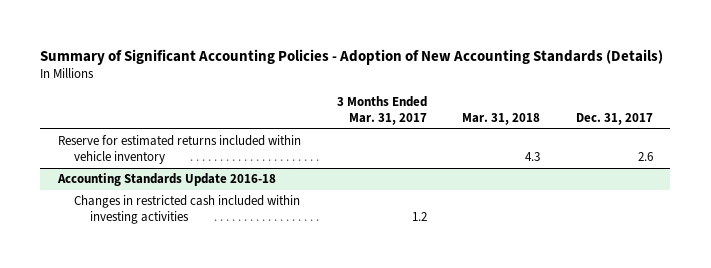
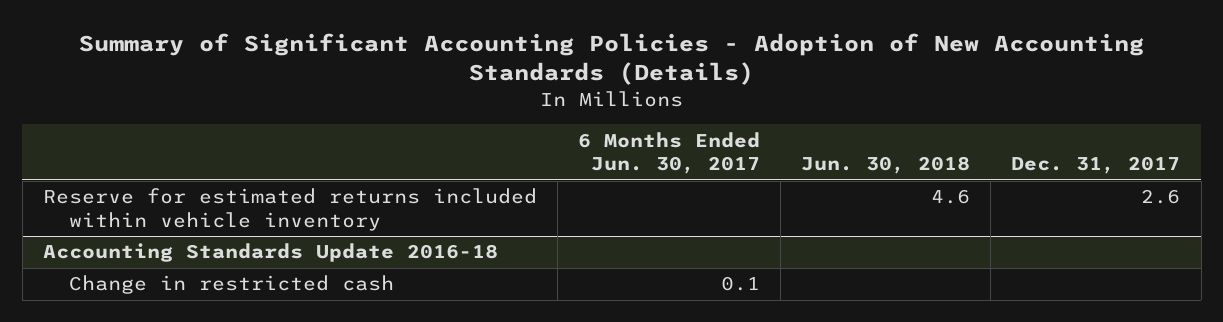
- | 3 Months Ended Mar. 31, 2017 | Mar. 31, 2018 | Dec. 31, 2017
+ | 6 Months Ended Jun. 30, 2017 | Jun. 30, 2018 | Dec. 31, 2017
@ Accounting Standards Update 2016-18
- Changes in restricted cash included within investing activities | 1.2 | |
+ Change in restricted cash | 0.1 | |

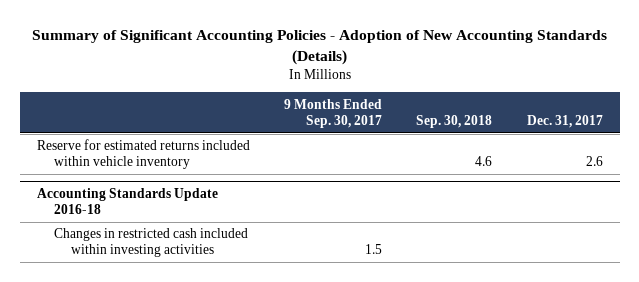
- | 6 Months Ended Jun. 30, 2017 | Jun. 30, 2018 | Dec. 31, 2017
+ | 9 Months Ended Sep. 30, 2017 | Sep. 30, 2018 | Dec. 31, 2017
@ Accounting Standards Update 2016-18
- Change in restricted cash | 0.1 | |
+ Changes in restricted cash included within investing activities | 1.5 | |

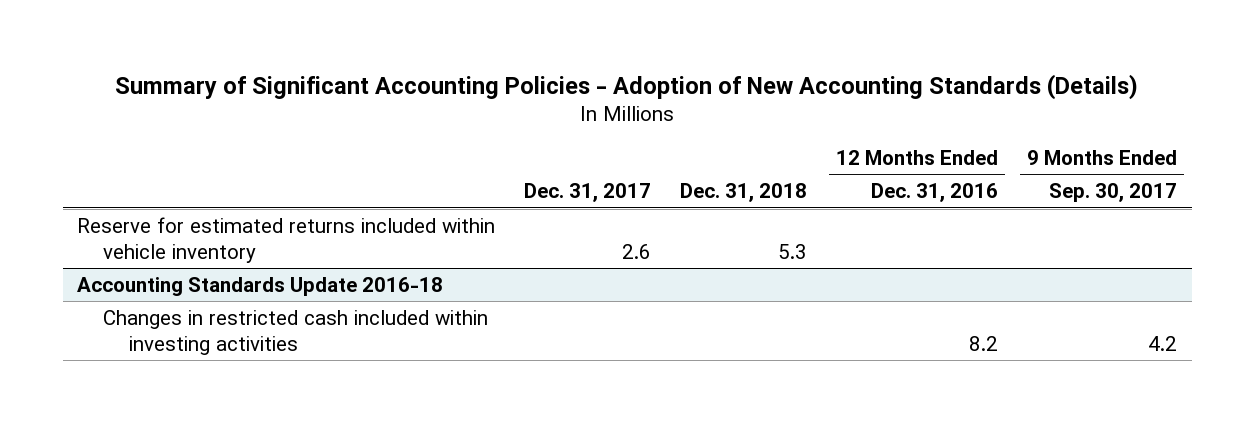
- | 9 Months Ended Sep. 30, 2017 | Sep. 30, 2018 | Dec. 31, 2017
+ | Dec. 31, 2017 | Dec. 31, 2018 | 12 Months Ended Dec. 31, 2016 | 9 Months Ended Sep. 30, 2017
@ Accounting Standards Update 2016-18
- Changes in restricted cash included within investing activities | 1.5 | |
+ Changes in restricted cash included within investing activities | | | 8.2 | 4.2

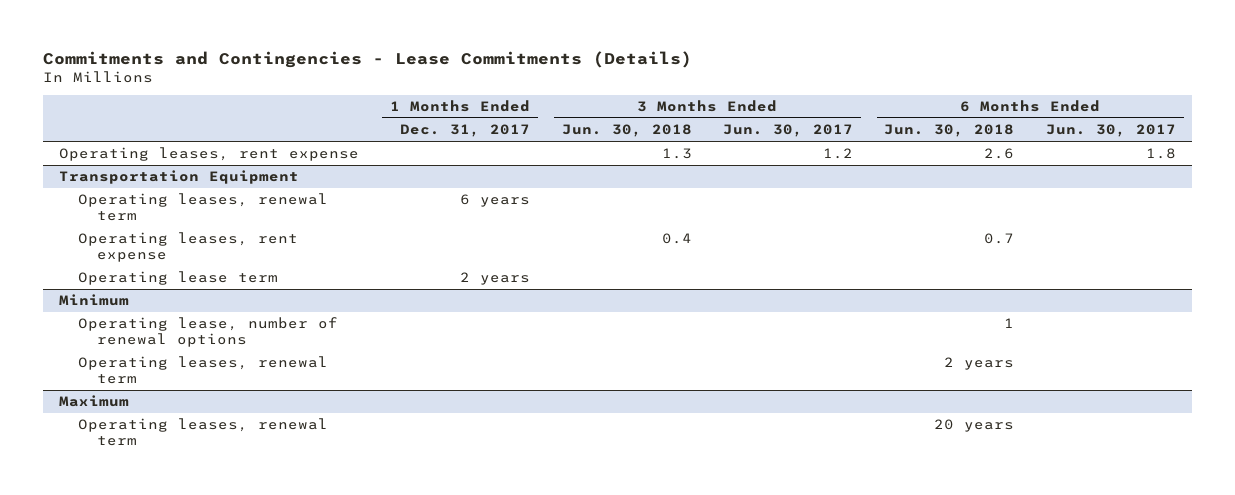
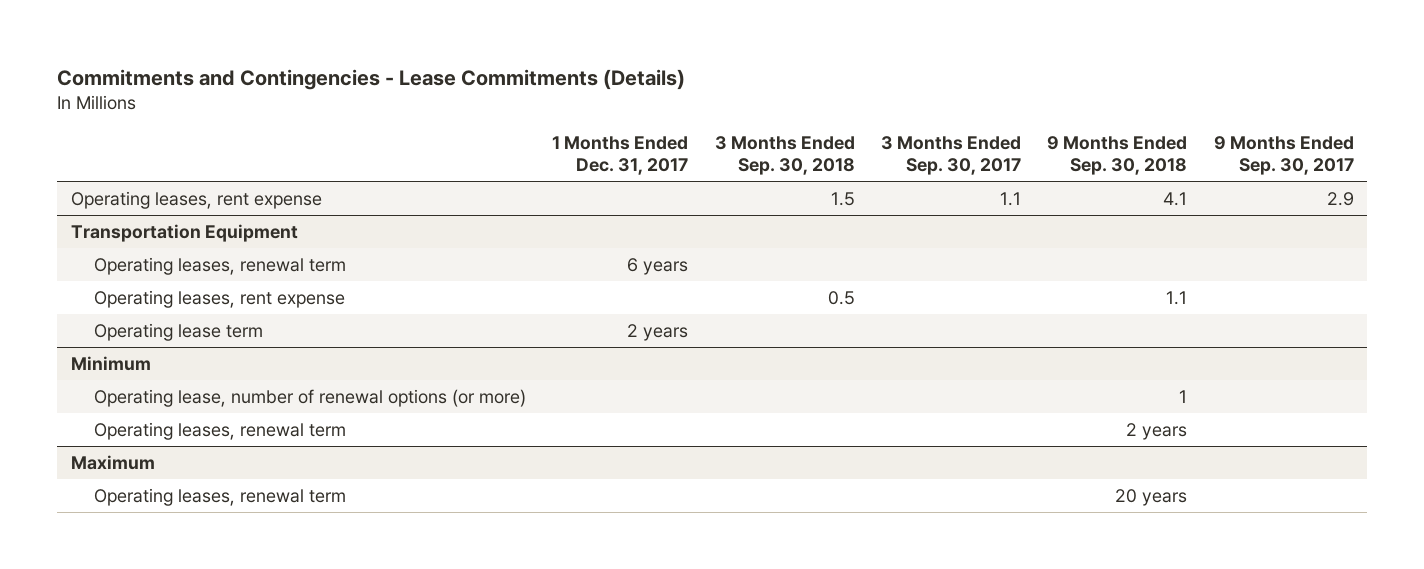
- | 1 Months Ended Dec. 31, 2017 | 3 Months Ended Jun. 30, 2018 | 3 Months Ended Jun. 30, 2017 | 6 Months Ended Jun. 30, 2018 | 6 Months Ended Jun. 30, 2017
+ | 1 Months Ended Dec. 31, 2017 | 3 Months Ended Sep. 30, 2018 | 3 Months Ended Sep. 30, 2017 | 9 Months Ended Sep. 30, 2018 | 9 Months Ended Sep. 30, 2017
@ Minimum
- Operating lease, number of renewal options | | | | 1 |
+ Operating lease, number of renewal options (or more) | | | | 1 |

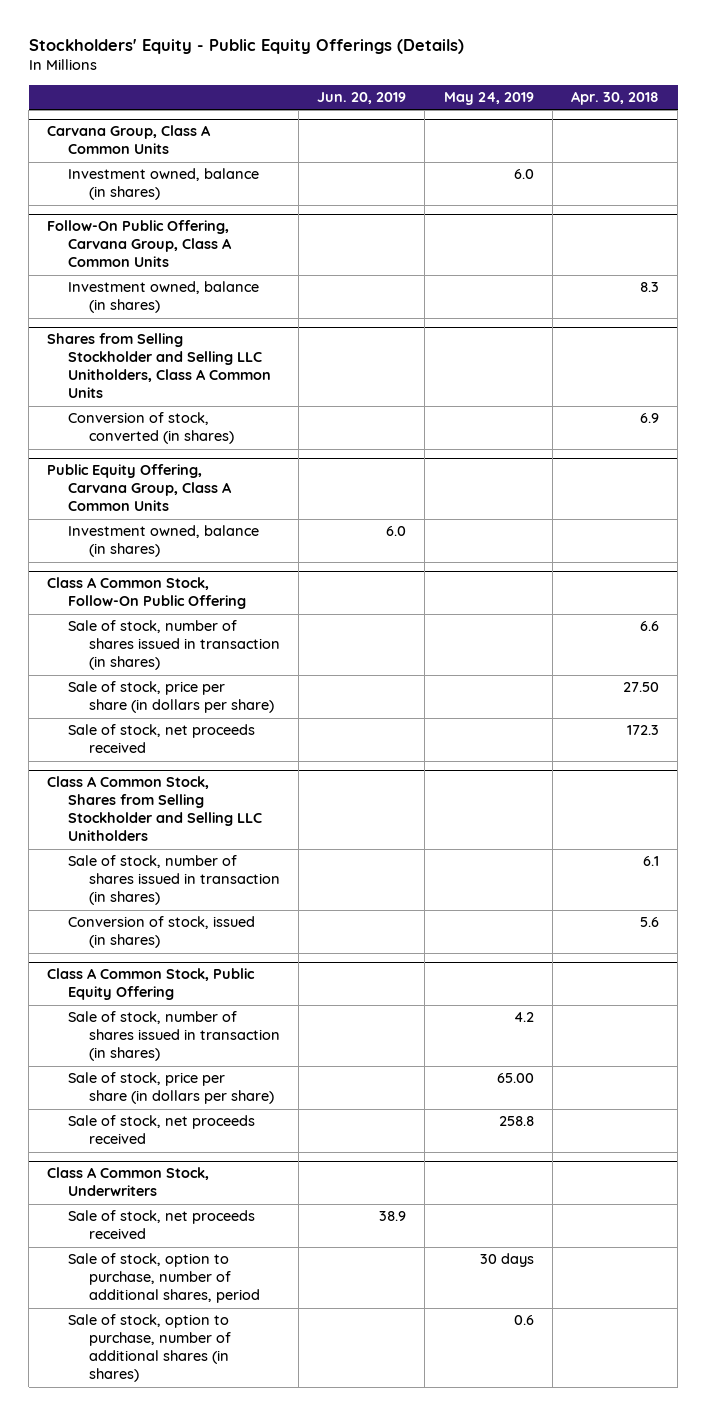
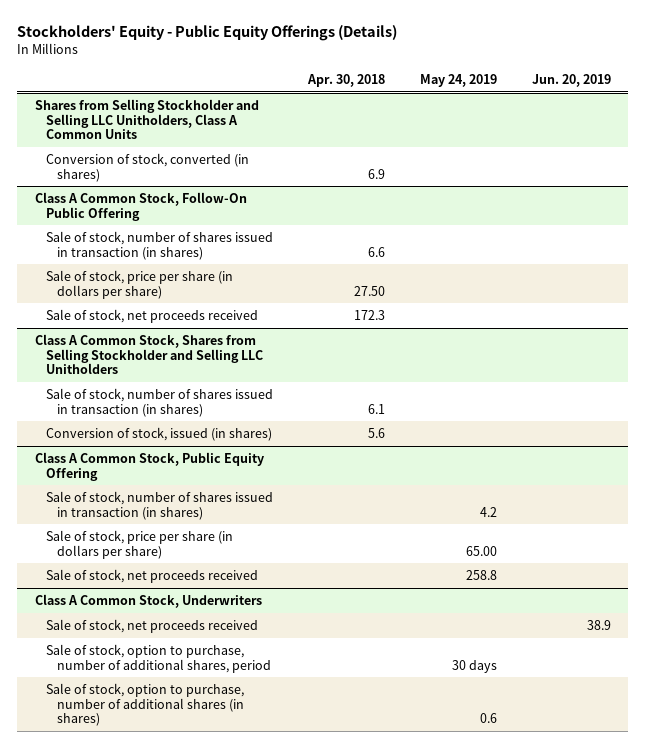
- | Jun. 20, 2019 | May 24, 2019 | Apr. 30, 2018
+ | Apr. 30, 2018 | May 24, 2019 | Jun. 20, 2019
- Carvana Group, Class A Common Units
- Investment owned, balance (in shares) | | 6.0 |
- Follow-On Public Offering, Carvana Group, Class A Common Units
- Investment owned, balance (in shares) | | | 8.3
- Public Equity Offering, Carvana Group, Class A Common Units
- Investment owned, balance (in shares) | 6.0 | |

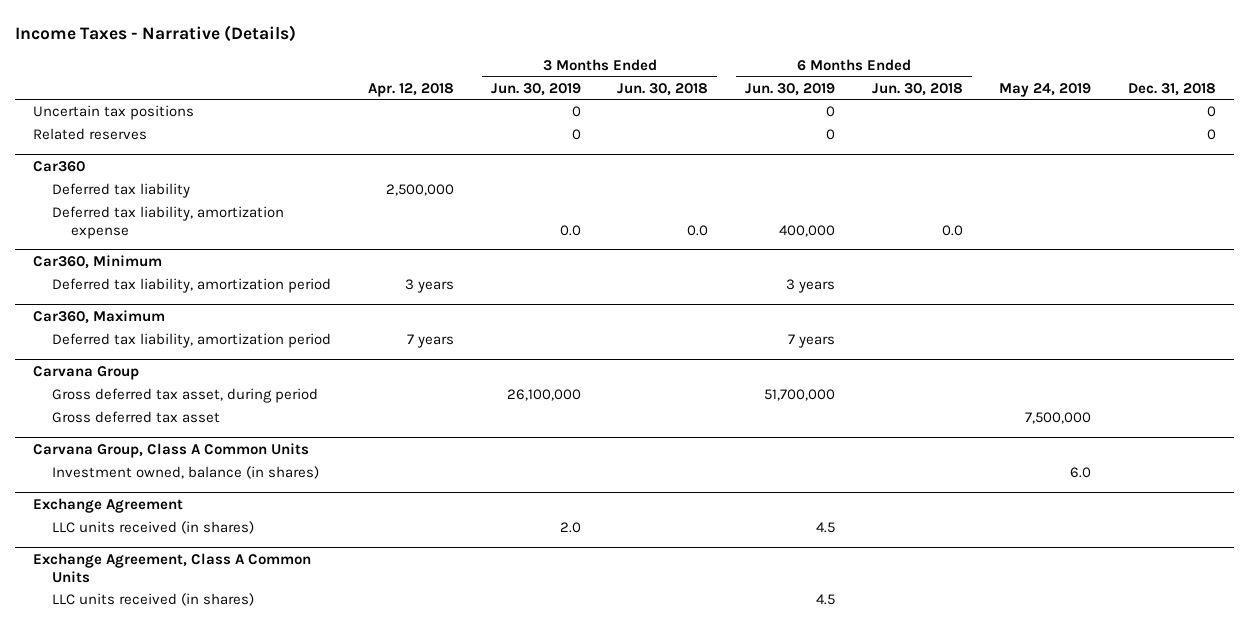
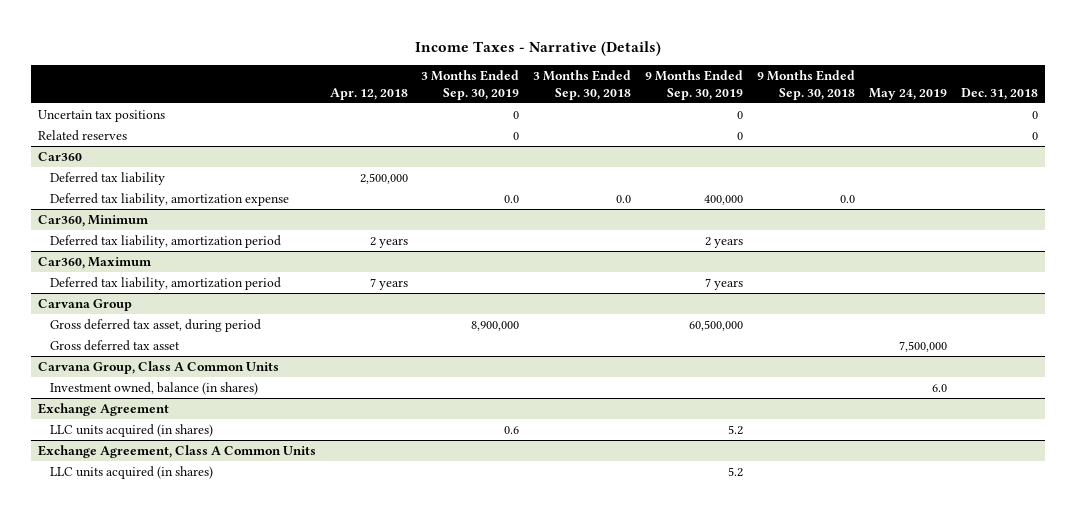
- | Apr. 12, 2018 | 3 Months Ended Jun. 30, 2019 | 3 Months Ended Jun. 30, 2018 | 6 Months Ended Jun. 30, 2019 | 6 Months Ended Jun. 30, 2018 | May 24, 2019 | Dec. 31, 2018
+ | Apr. 12, 2018 | 3 Months Ended Sep. 30, 2019 | 3 Months Ended Sep. 30, 2018 | 9 Months Ended Sep. 30, 2019 | 9 Months Ended Sep. 30, 2018 | May 24, 2019 | Dec. 31, 2018
@ Car360, Minimum
- Deferred tax liability, amortization period | 3 years | | | 3 years | | |
+ Deferred tax liability, amortization period | 2 years | | | 2 years | | |
@ Exchange Agreement
- LLC units received (in shares) | | 2.0 | | 4.5 | | |
+ LLC units acquired (in shares) | | 0.6 | | 5.2 | | |
@ Exchange Agreement, Class A Common Units
- LLC units received (in shares) | | | | 4.5 | | |
+ LLC units acquired (in shares) | | | | 5.2 | | |

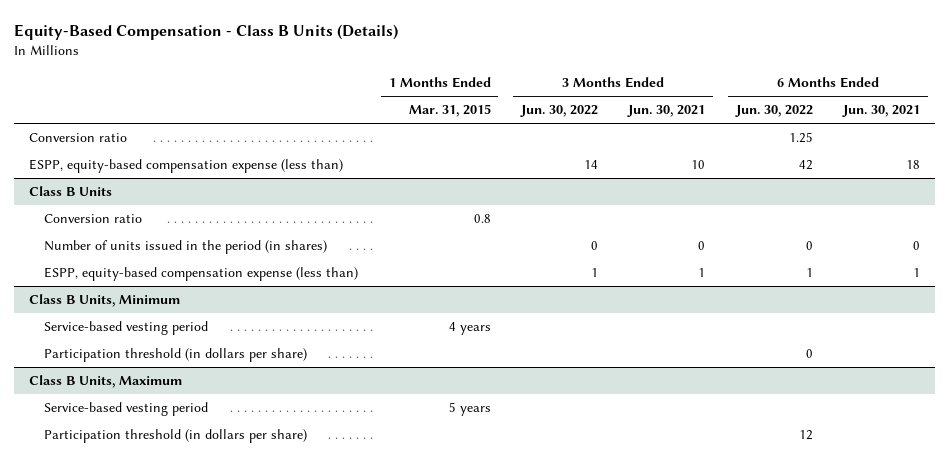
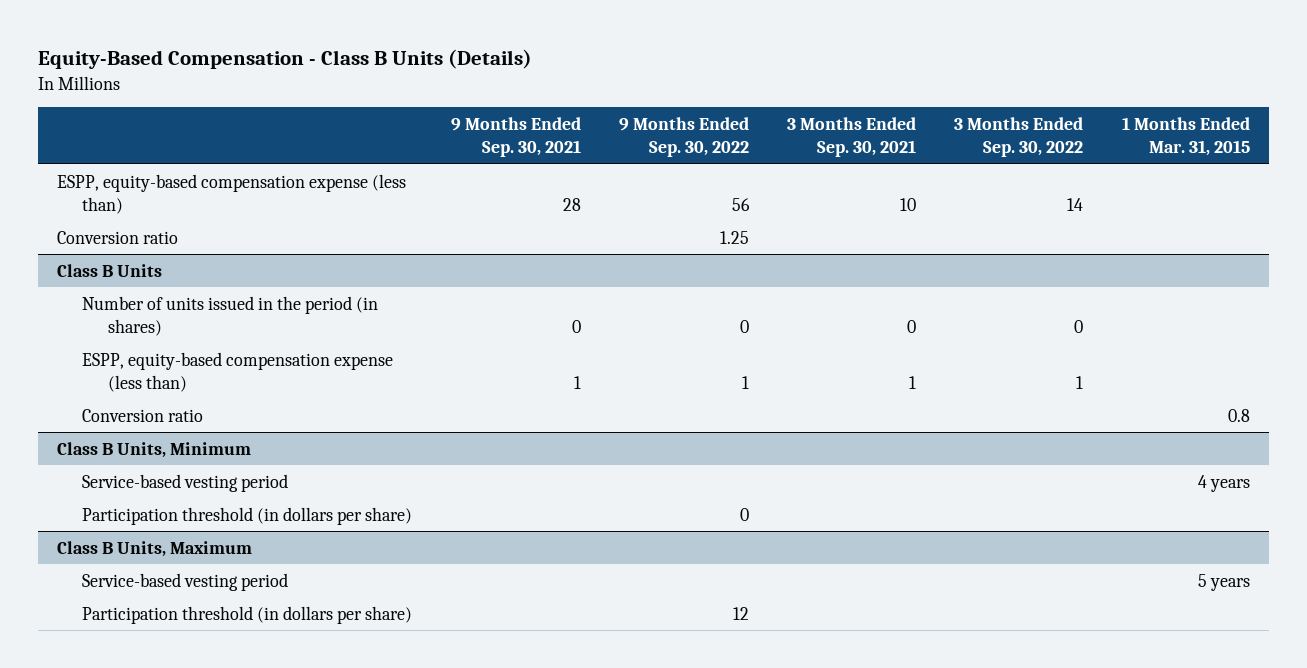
- | 1 Months Ended Mar. 31, 2015 | 3 Months Ended Jun. 30, 2022 | 3 Months Ended Jun. 30, 2021 | 6 Months Ended Jun. 30, 2022 | 6 Months Ended Jun. 30, 2021
+ | 9 Months Ended Sep. 30, 2021 | 9 Months Ended Sep. 30, 2022 | 3 Months Ended Sep. 30, 2021 | 3 Months Ended Sep. 30, 2022 | 1 Months Ended Mar. 31, 2015
moved down: Conversion ratio | | 1.25 | | |
@ Class B Units
moved down: Conversion ratio | | | | | 0.8

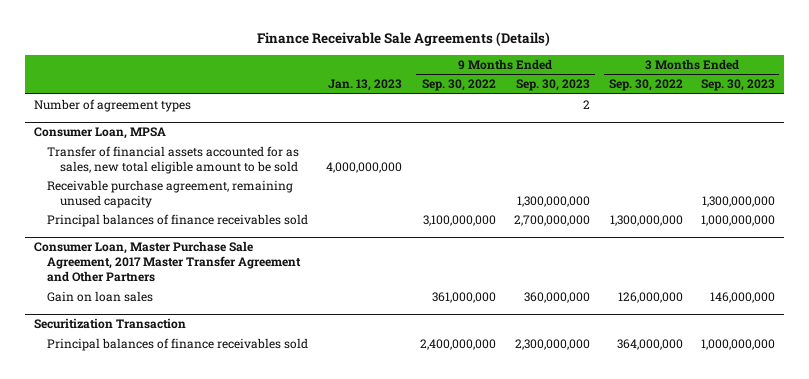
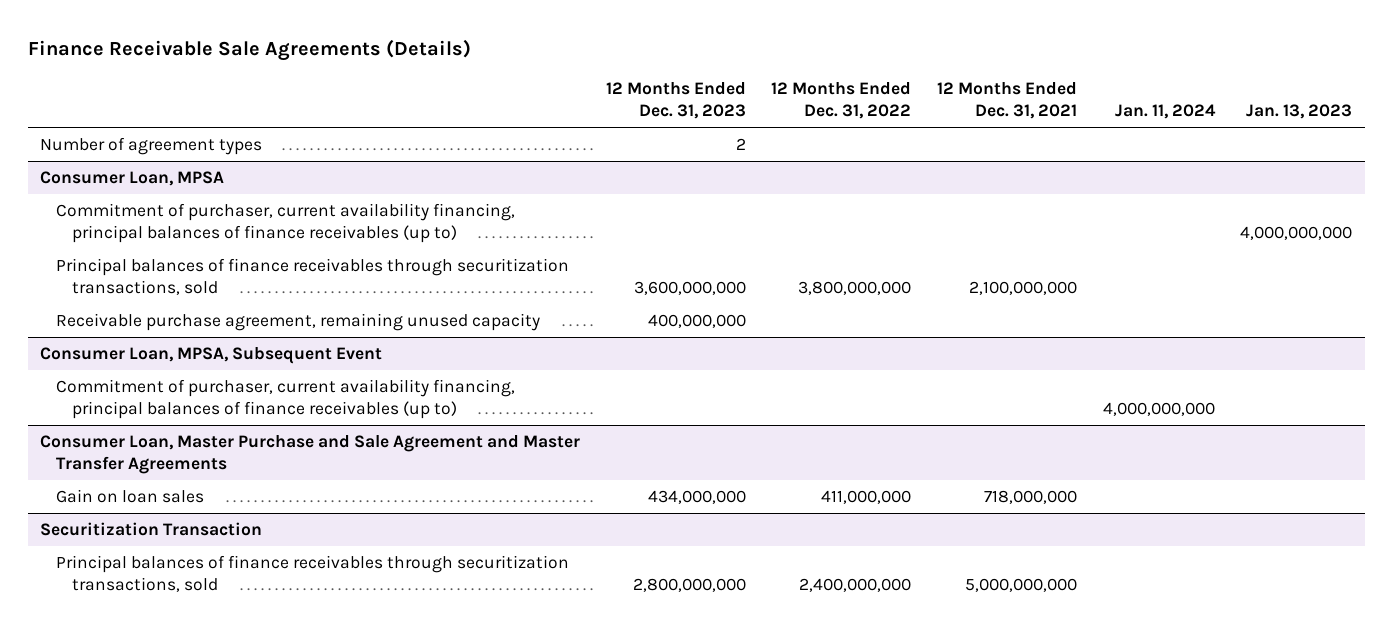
- | Jan. 13, 2023 | 9 Months Ended Sep. 30, 2022 | 9 Months Ended Sep. 30, 2023 | 3 Months Ended Sep. 30, 2022 | 3 Months Ended Sep. 30, 2023
+ | 12 Months Ended Dec. 31, 2023 | 12 Months Ended Dec. 31, 2022 | 12 Months Ended Dec. 31, 2021 | Jan. 11, 2024 | Jan. 13, 2023
@ Consumer Loan, MPSA
- Transfer of financial assets accounted for as sales, new total eligible amount to be sold | 4,000,000,000 | | | |
+ Commitment of purchaser, current availability financing, principal balances of finance receivables (up to) | | | | | 4,000,000,000
+ Principal balances of finance receivables through securitization transactions, sold | 3,600,000,000 | 3,800,000,000 | 2,100,000,000 | |
- Principal balances of finance receivables sold | | 3,100,000,000 | 2,700,000,000 | 1,300,000,000 | 1,000,000,000
- Consumer Loan, Master Purchase Sale Agreement, 2017 Master Transfer Agreement and Other Partners
+ Consumer Loan, MPSA, Subsequent Event
+ Commitment of purchaser, current availability financing, principal balances of finance receivables (up to) | | | | 4,000,000,000 |
+ Consumer Loan, Master Purchase and Sale Agreement and Master Transfer Agreements
@ Securitization Transaction
- Principal balances of finance receivables sold | | 2,400,000,000 | 2,300,000,000 | 364,000,000 | 1,000,000,000
+ Principal balances of finance receivables through securitization transactions, sold | 2,800,000,000 | 2,400,000,000 | 5,000,000,000 | |

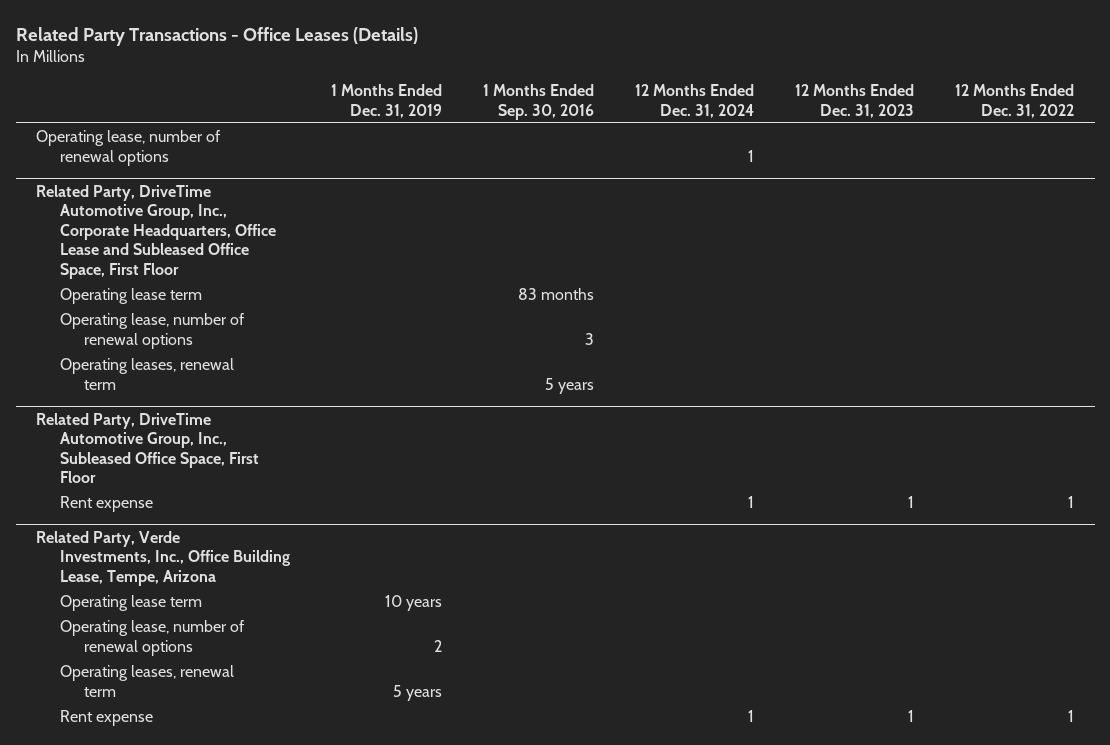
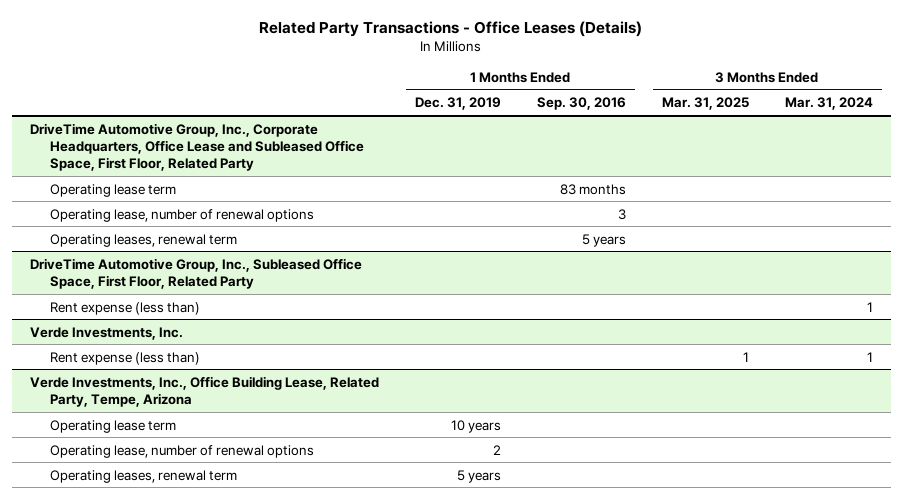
- | 1 Months Ended Dec. 31, 2019 | 1 Months Ended Sep. 30, 2016 | 12 Months Ended Dec. 31, 2024 | 12 Months Ended Dec. 31, 2023 | 12 Months Ended Dec. 31, 2022
+ | 1 Months Ended Dec. 31, 2019 | 1 Months Ended Sep. 30, 2016 | 3 Months Ended Mar. 31, 2025 | 3 Months Ended Mar. 31, 2024
- Operating lease, number of renewal options | | | 1 | |
- Related Party, DriveTime Automotive Group, Inc., Corporate Headquarters, Office Lease and Subleased Office Space, First Floor
+ DriveTime Automotive Group, Inc., Corporate Headquarters, Office Lease and Subleased Office Space, First Floor, Related Party
- Related Party, DriveTime Automotive Group, Inc., Subleased Office Space, First Floor
- Rent expense | | | 1 | 1 | 1
- Related Party, Verde Investments, Inc., Office Building Lease, Tempe, Arizona
+ DriveTime Automotive Group, Inc., Subleased Office Space, First Floor, Related Party
+ Rent expense (less than) | | | | 1
+ Verde Investments, Inc.
+ Rent expense (less than) | | | 1 | 1
+ Verde Investments, Inc., Office Building Lease, Related Party, Tempe, Arizona
- Rent expense | | | 1 | 1 | 1

